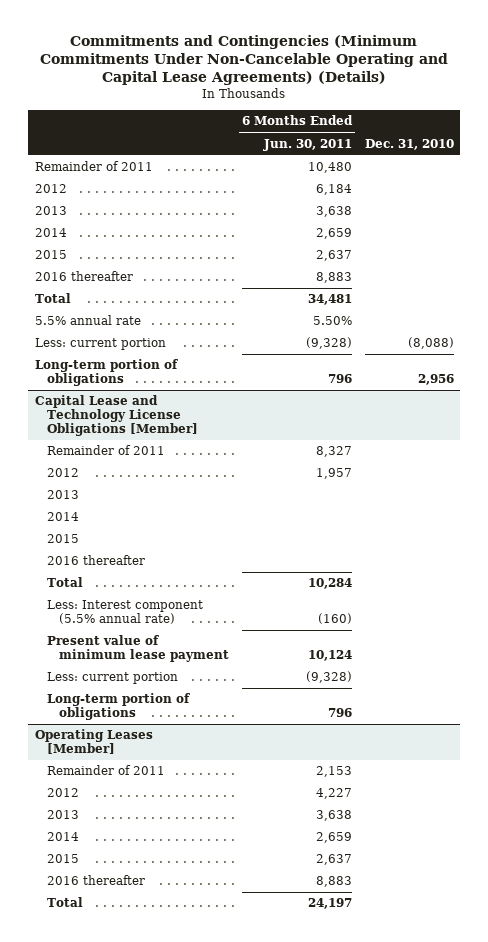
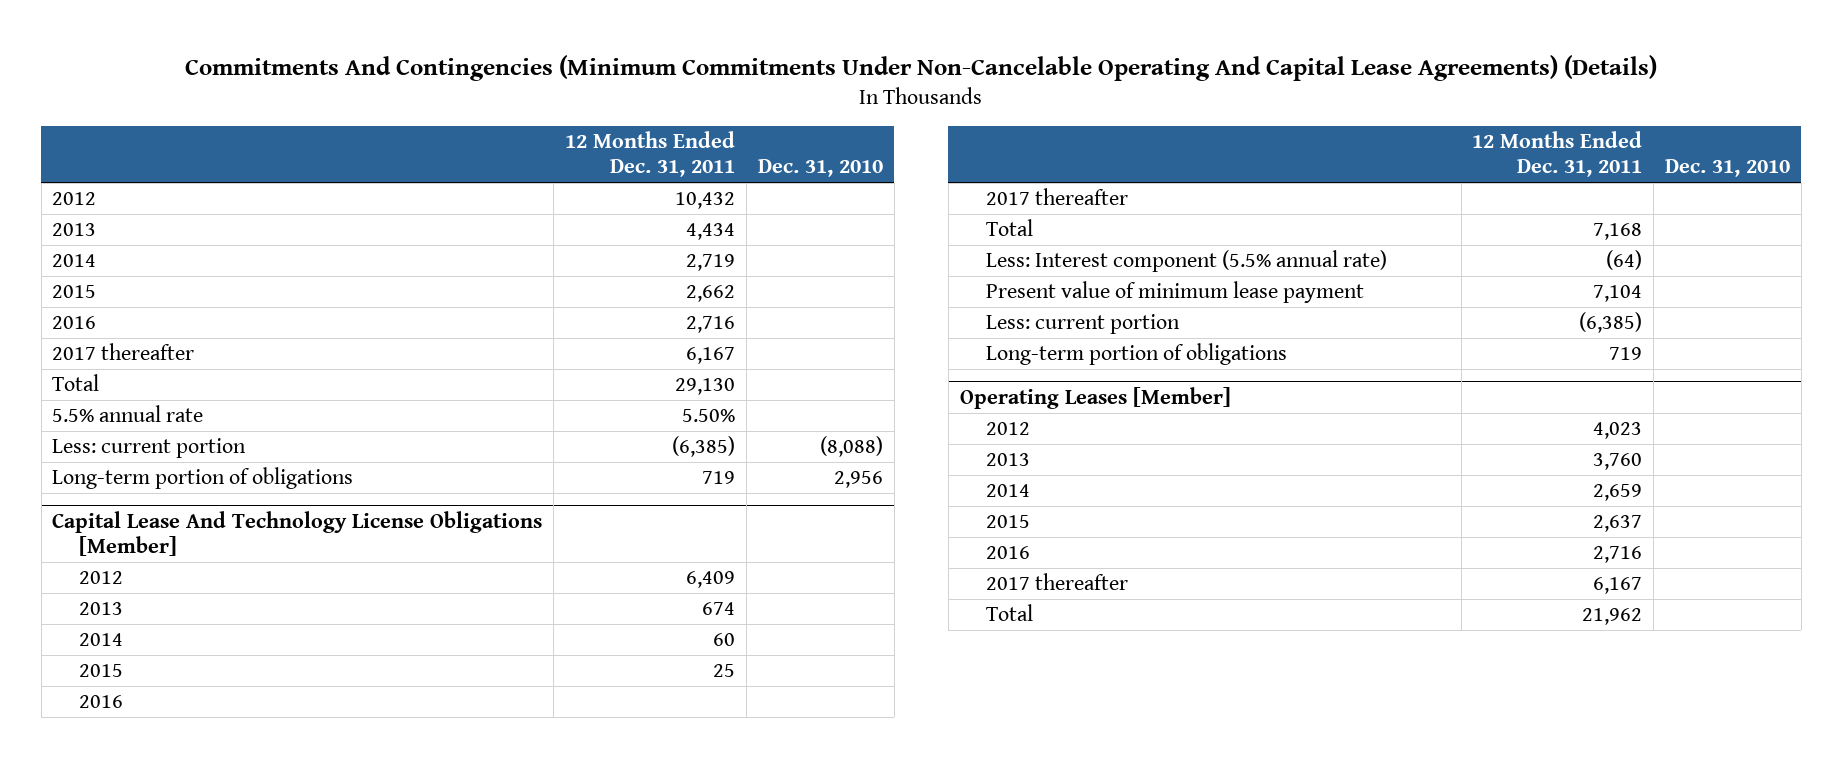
- Commitments and Contingencies (Minimum Commitments Under Non-Cancelable Operating and Capital Lease Agreements) (Details)
+ Commitments And Contingencies (Minimum Commitments Under Non-Cancelable Operating And Capital Lease Agreements) (Details)
- | 6 Months Ended Jun. 30, 2011 | Dec. 31, 2010
+ | 12 Months Ended Dec. 31, 2011 | Dec. 31, 2010
- Remainder of 2011 | 10,480 |
- 2016 thereafter | 8,883 |
+ 2016 | 2,716 |
+ 2017 thereafter | 6,167 |
- Capital Lease and Technology License Obligations [Member]
- Remainder of 2011 | 8,327 |
+ Capital Lease And Technology License Obligations [Member]
- 2016 thereafter
+ 2016
+ 2017 thereafter
@ Operating Leases [Member]
- Remainder of 2011 | 2,153 |
- 2016 thereafter | 8,883 |
+ 2016 | 2,716 |
+ 2017 thereafter | 6,167 |

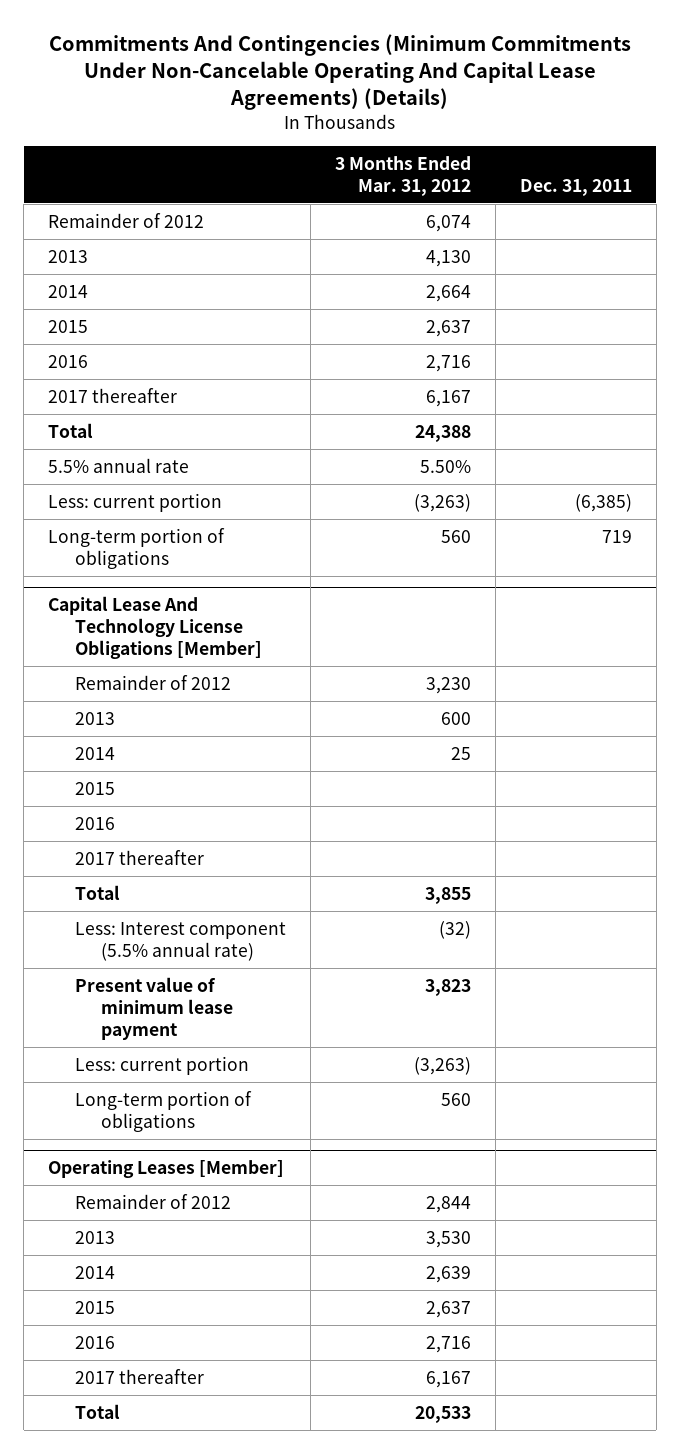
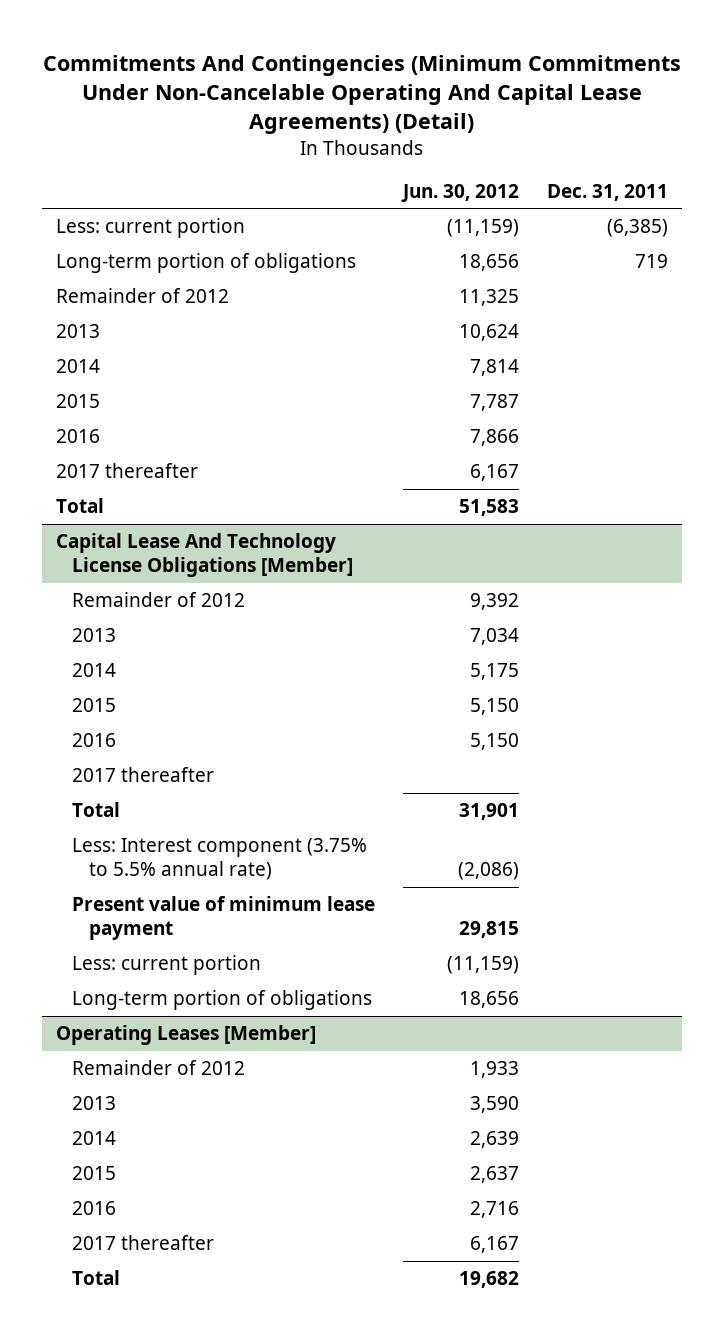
- Commitments And Contingencies (Minimum Commitments Under Non-Cancelable Operating And Capital Lease Agreements) (Details)
+ Commitments And Contingencies (Minimum Commitments Under Non-Cancelable Operating And Capital Lease Agreements) (Detail)
- | 3 Months Ended Mar. 31, 2012 | Dec. 31, 2011
+ | Jun. 30, 2012 | Dec. 31, 2011
moved up: Less: current portion | (11,159) | (6,385)
moved up: Long-term portion of obligations | 18,656 | 719
- 5.5% annual rate | 5.50% |
@ Capital Lease And Technology License Obligations [Member]
- Less: Interest component (5.5% annual rate) | (32) |
+ Less: Interest component (3.75% to 5.5% annual rate) | (2,086) |

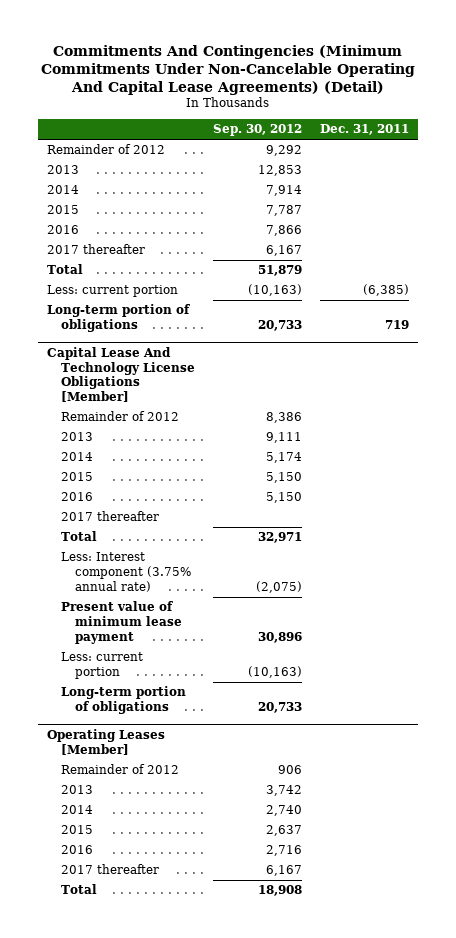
- | Jun. 30, 2012 | Dec. 31, 2011
+ | Sep. 30, 2012 | Dec. 31, 2011
moved down: Less: current portion | (10,163) | (6,385)
moved down: Long-term portion of obligations | 20,733 | 719
@ Capital Lease And Technology License Obligations [Member]
- Less: Interest component (3.75% to 5.5% annual rate) | (2,086) |
+ Less: Interest component (3.75% annual rate) | (2,075) |

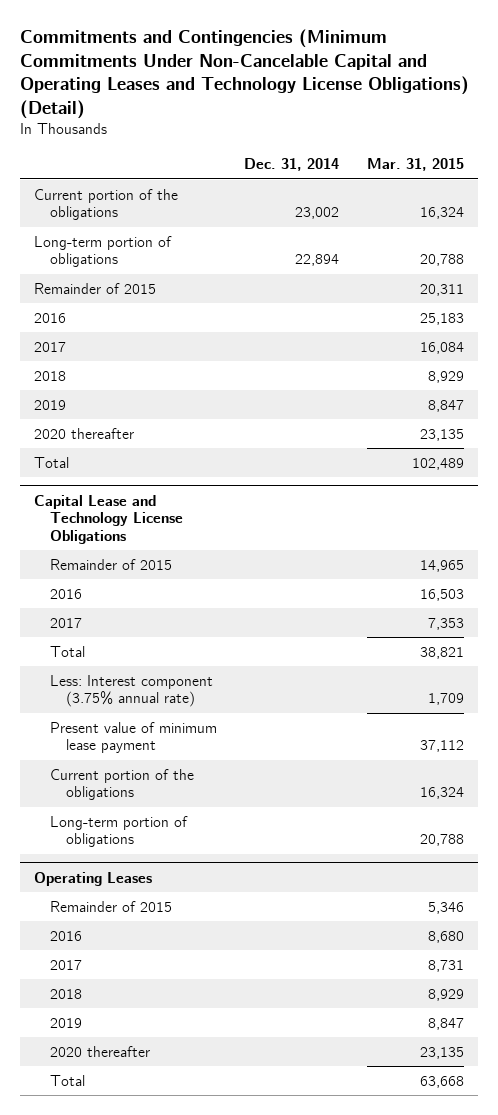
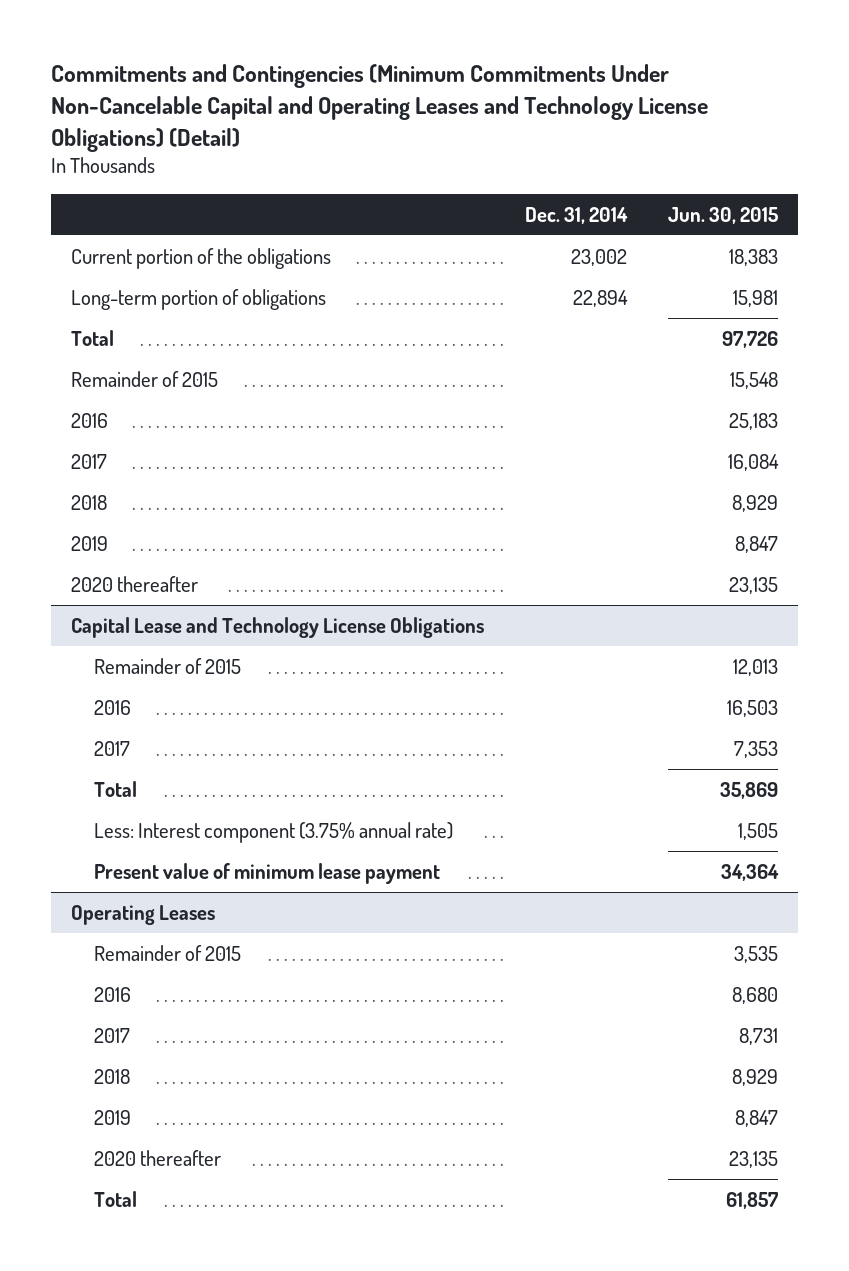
- | Dec. 31, 2014 | Mar. 31, 2015
+ | Dec. 31, 2014 | Jun. 30, 2015
moved up: Total | | 97,726
@ Capital Lease and Technology License Obligations
- Current portion of the obligations | | 16,324
- Long-term portion of obligations | | 20,788

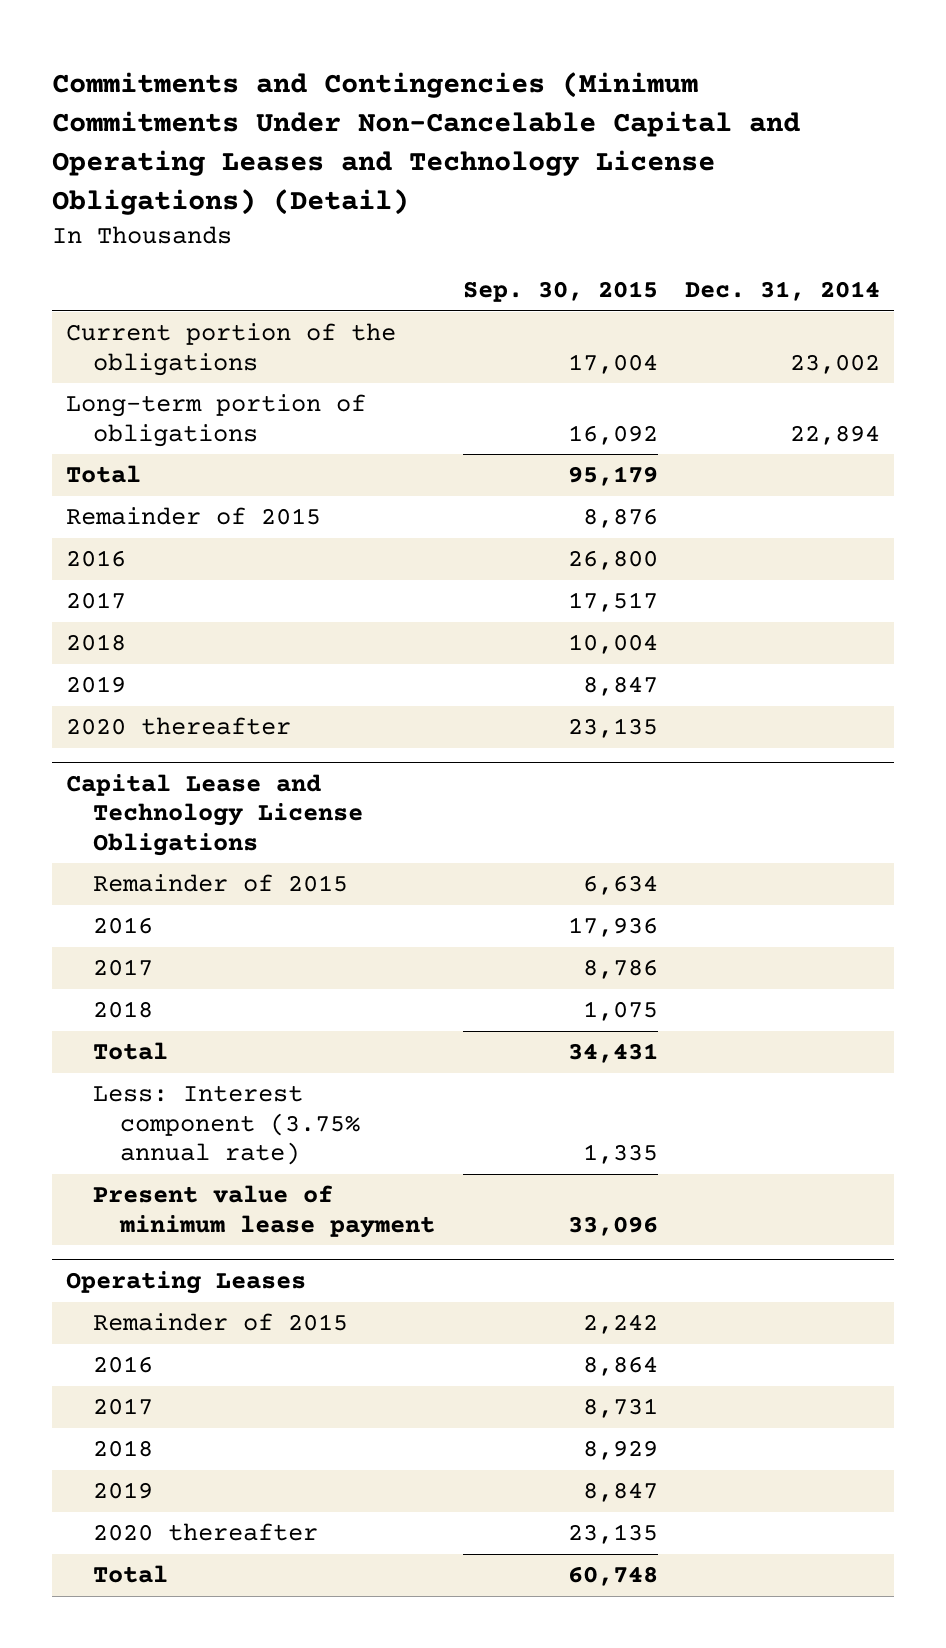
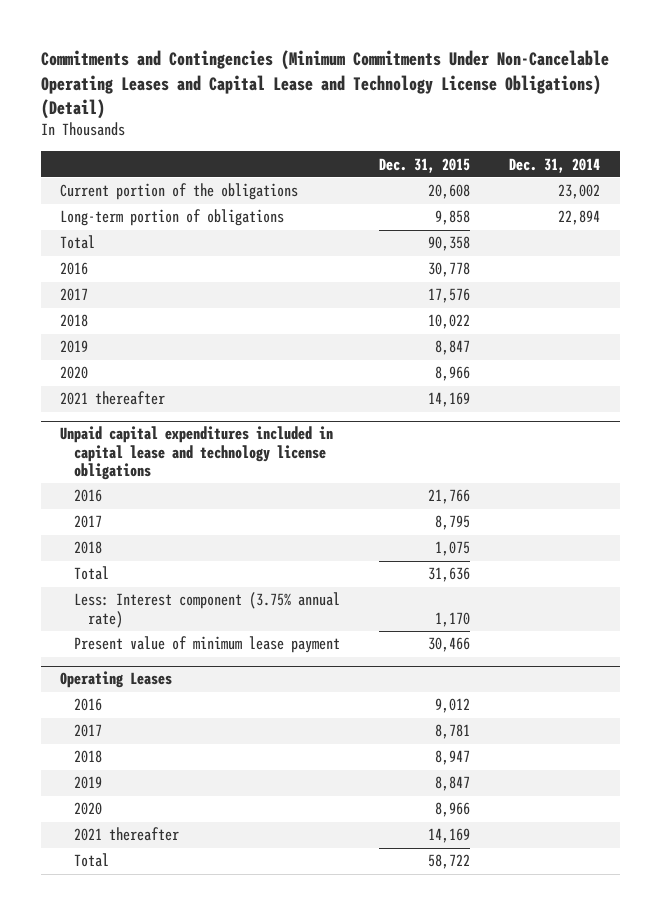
- Commitments and Contingencies (Minimum Commitments Under Non-Cancelable Capital and Operating Leases and Technology License Obligations) (Detail)
+ Commitments and Contingencies (Minimum Commitments Under Non-Cancelable Operating Leases and Capital Lease and Technology License Obligations) (Detail)
- | Sep. 30, 2015 | Dec. 31, 2014
+ | Dec. 31, 2015 | Dec. 31, 2014
- Remainder of 2015 | 8,876 |
- 2020 thereafter | 23,135 |
- Capital Lease and Technology License Obligations
- Remainder of 2015 | 6,634 |
+ 2020 | 8,966 |
+ 2021 thereafter | 14,169 |
+ Unpaid capital expenditures included in capital lease and technology license obligations
@ Operating Leases
- Remainder of 2015 | 2,242 |
- 2020 thereafter | 23,135 |
+ 2020 | 8,966 |
+ 2021 thereafter | 14,169 |

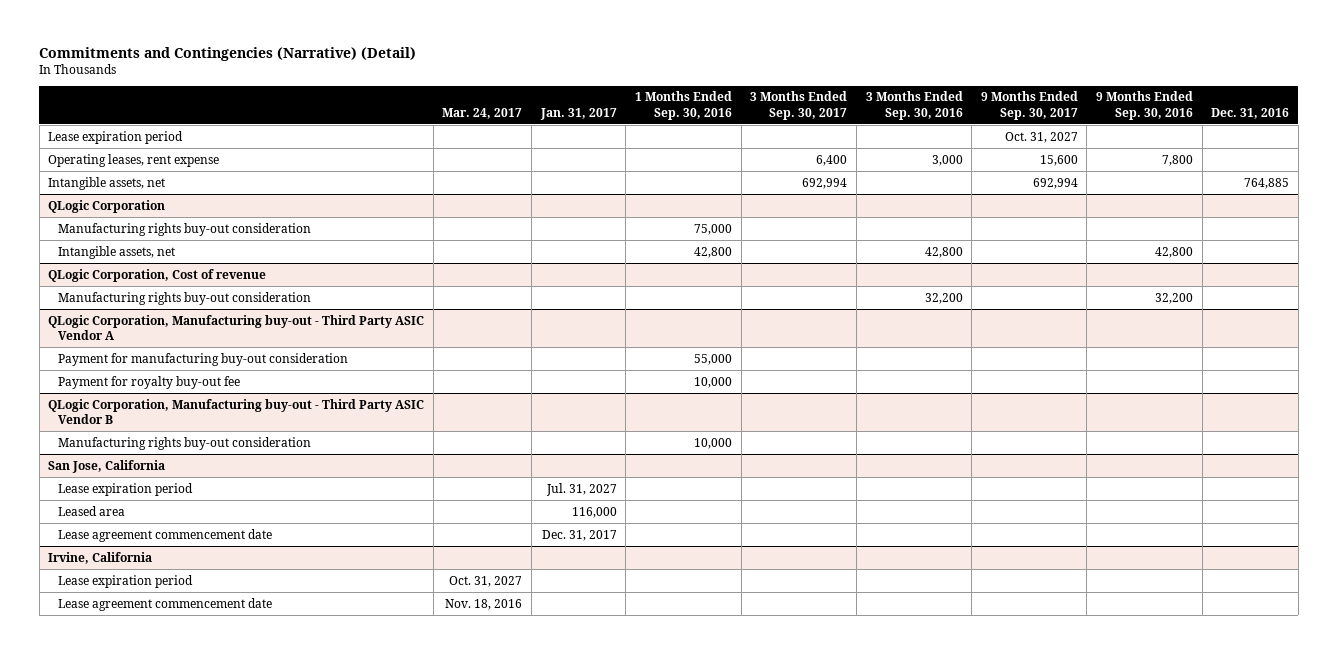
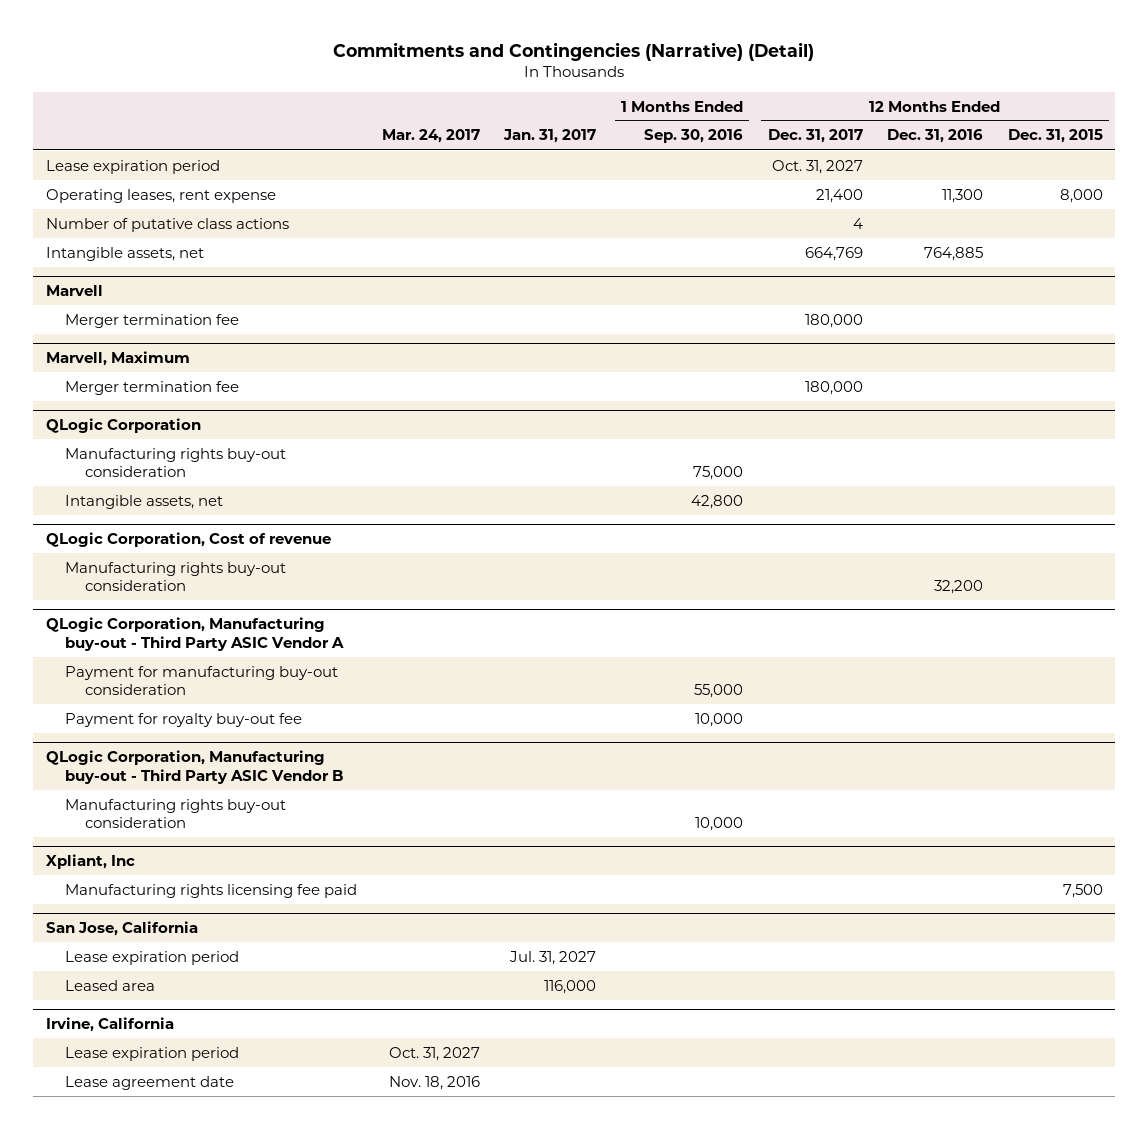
- | Mar. 24, 2017 | Jan. 31, 2017 | 1 Months Ended Sep. 30, 2016 | 3 Months Ended Sep. 30, 2017 | 3 Months Ended Sep. 30, 2016 | 9 Months Ended Sep. 30, 2017 | 9 Months Ended Sep. 30, 2016 | Dec. 31, 2016
+ | Mar. 24, 2017 | Jan. 31, 2017 | 1 Months Ended Sep. 30, 2016 | 12 Months Ended Dec. 31, 2017 | 12 Months Ended Dec. 31, 2016 | 12 Months Ended Dec. 31, 2015
+ Number of putative class actions | | | | 4 | |
+ Marvell
+ Merger termination fee | | | | 180,000 | |
+ Marvell, Maximum
+ Merger termination fee | | | | 180,000 | |
+ Xpliant, Inc
+ Manufacturing rights licensing fee paid | | | | | | 7,500
@ San Jose, California
- Lease agreement commencement date | | Dec. 31, 2017 | | | | | |
@ Irvine, California
- Lease agreement commencement date | Nov. 18, 2016 | | | | | | |
+ Lease agreement date | Nov. 18, 2016 | | | | |

